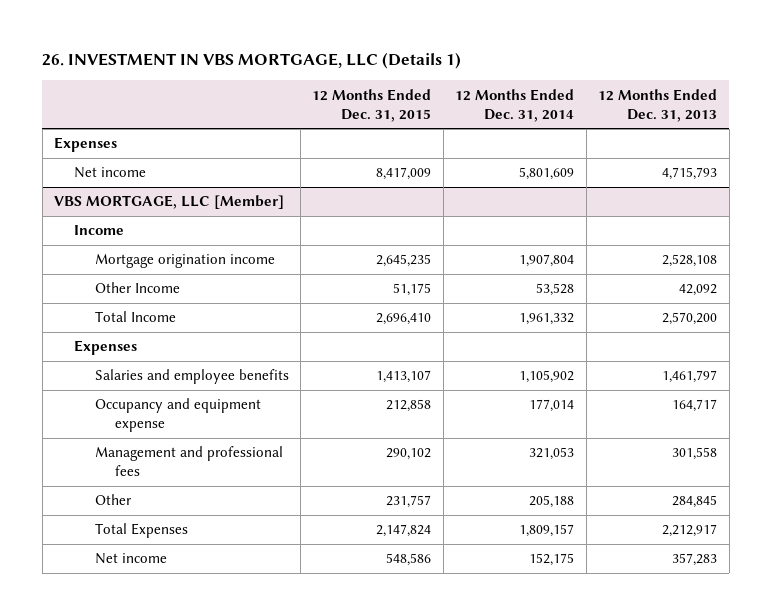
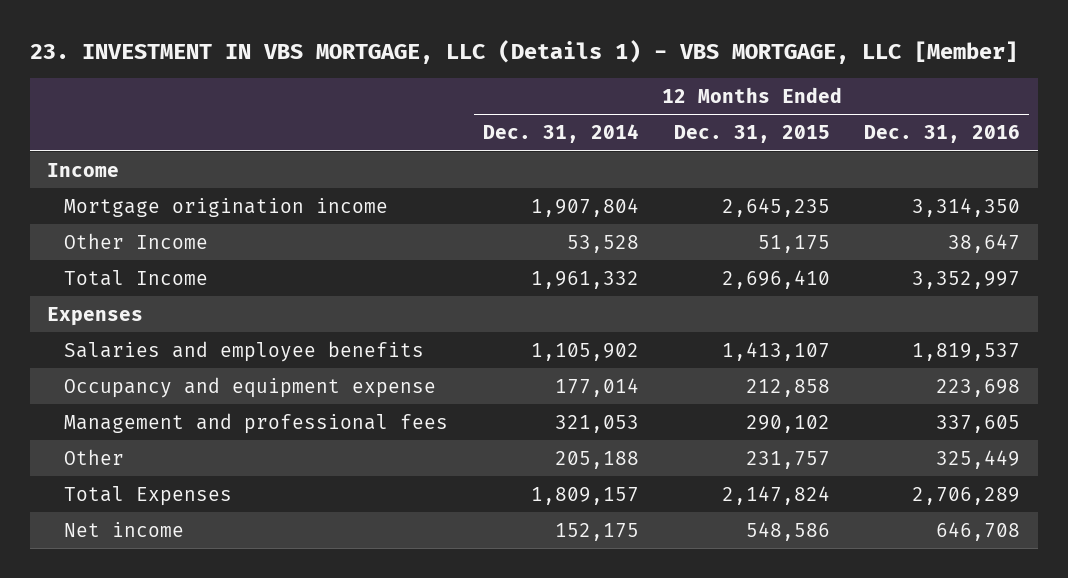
- 26. INVESTMENT IN VBS MORTGAGE, LLC (Details 1)
+ 23. INVESTMENT IN VBS MORTGAGE, LLC (Details 1) - VBS MORTGAGE, LLC [Member]
- | 12 Months Ended Dec. 31, 2015 | 12 Months Ended Dec. 31, 2014 | 12 Months Ended Dec. 31, 2013
+ | 12 Months Ended Dec. 31, 2014 | 12 Months Ended Dec. 31, 2015 | 12 Months Ended Dec. 31, 2016
- Expenses
- Net income | 8,417,009 | 5,801,609 | 4,715,793
- VBS MORTGAGE, LLC [Member]

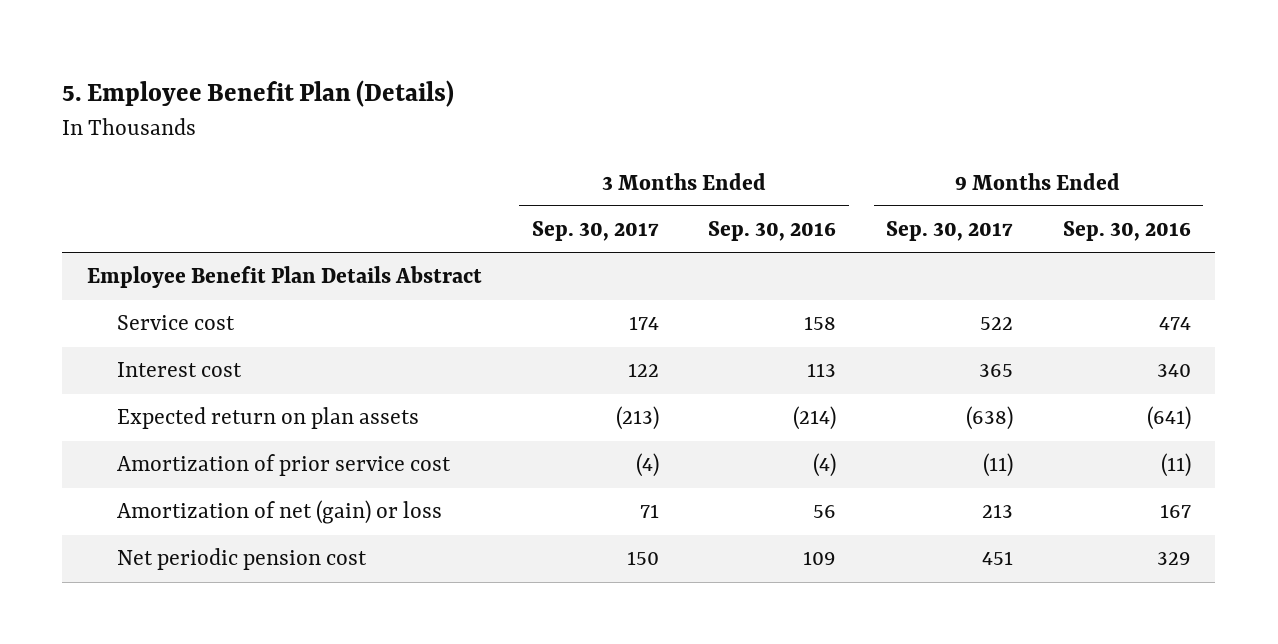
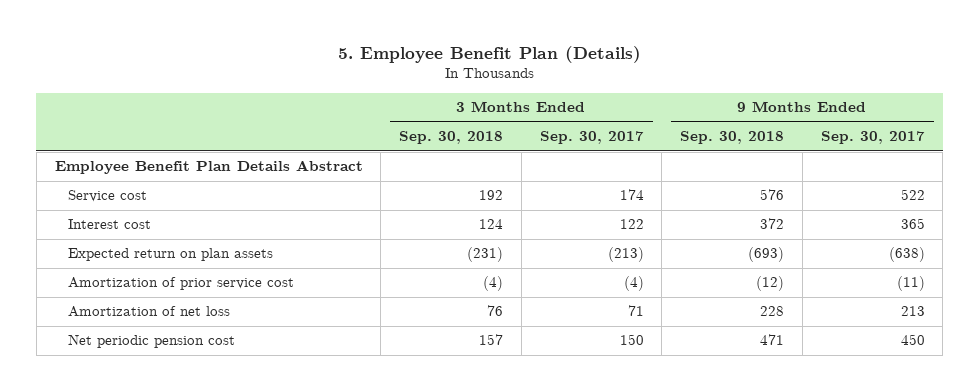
- | 3 Months Ended Sep. 30, 2017 | 3 Months Ended Sep. 30, 2016 | 9 Months Ended Sep. 30, 2017 | 9 Months Ended Sep. 30, 2016
+ | 3 Months Ended Sep. 30, 2018 | 3 Months Ended Sep. 30, 2017 | 9 Months Ended Sep. 30, 2018 | 9 Months Ended Sep. 30, 2017
- Amortization of net (gain) or loss | 71 | 56 | 213 | 167
- Net periodic pension cost | 150 | 109 | 451 | 329
+ Amortization of net loss | 76 | 71 | 228 | 213
+ Net periodic pension cost | 157 | 150 | 471 | 450

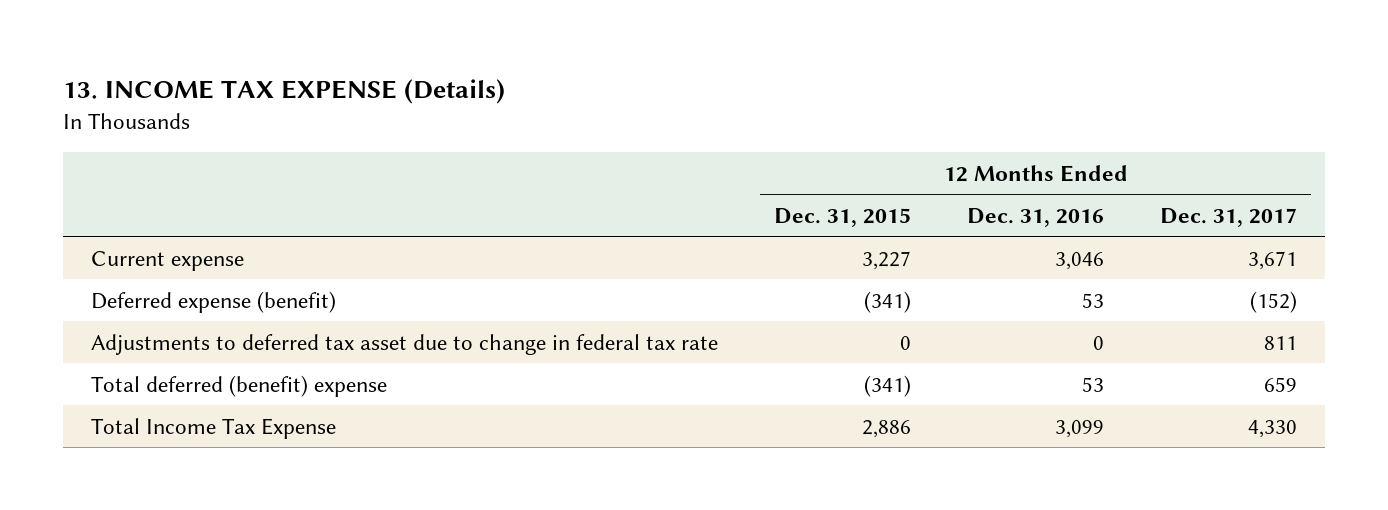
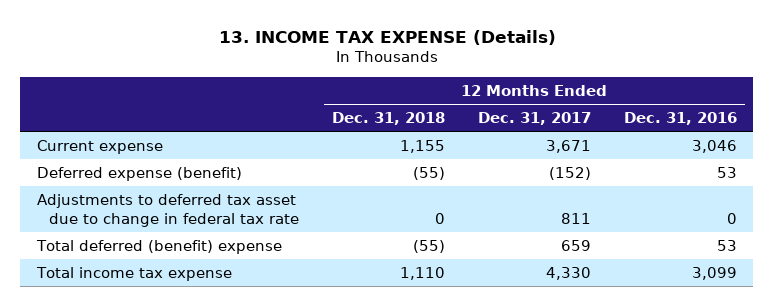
- | 12 Months Ended Dec. 31, 2015 | 12 Months Ended Dec. 31, 2016 | 12 Months Ended Dec. 31, 2017
+ | 12 Months Ended Dec. 31, 2018 | 12 Months Ended Dec. 31, 2017 | 12 Months Ended Dec. 31, 2016
- Total Income Tax Expense | 2,886 | 3,099 | 4,330
+ Total income tax expense | 1,110 | 4,330 | 3,099

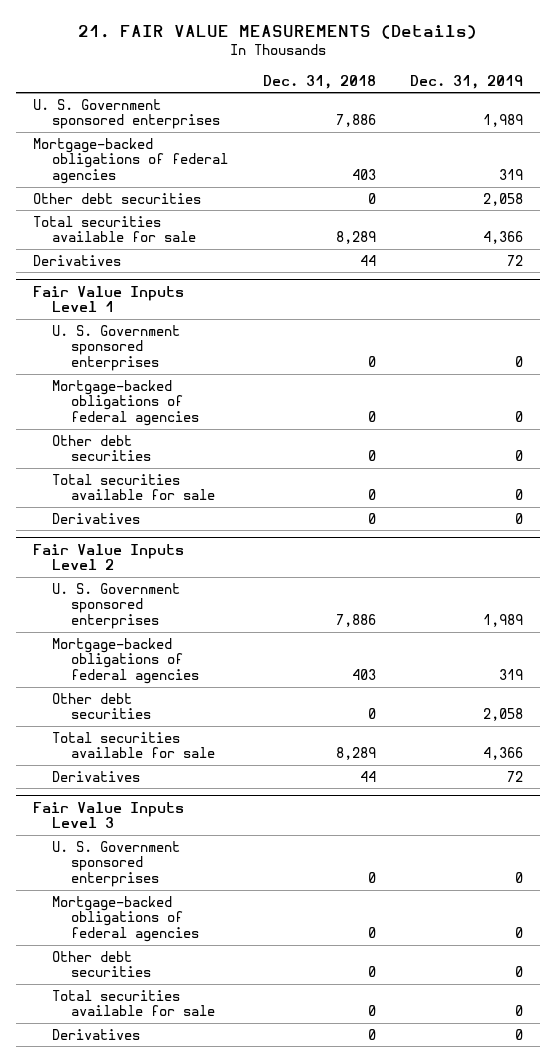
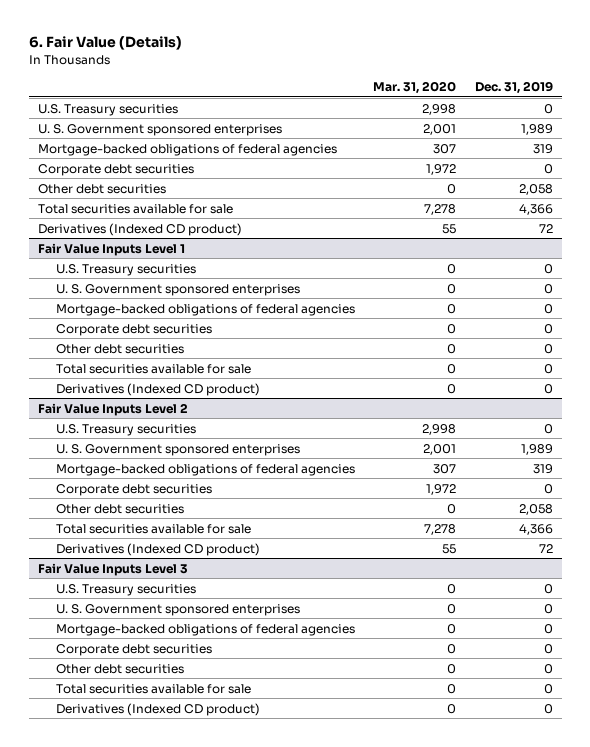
- 21. FAIR VALUE MEASUREMENTS (Details)
+ 6. Fair Value (Details)
- | Dec. 31, 2018 | Dec. 31, 2019
+ | Mar. 31, 2020 | Dec. 31, 2019
+ U.S. Treasury securities | 2,998 | 0
+ Corporate debt securities | 1,972 | 0
- Derivatives | 44 | 72
+ Derivatives (Indexed CD product) | 55 | 72
@ Fair Value Inputs Level 1
+ U.S. Treasury securities | 0 | 0
+ Corporate debt securities | 0 | 0
- Derivatives | 0 | 0
+ Derivatives (Indexed CD product) | 0 | 0
@ Fair Value Inputs Level 2
+ U.S. Treasury securities | 2,998 | 0
+ Corporate debt securities | 1,972 | 0
- Derivatives | 44 | 72
+ Derivatives (Indexed CD product) | 55 | 72
@ Fair Value Inputs Level 3
+ U.S. Treasury securities | 0 | 0
+ Corporate debt securities | 0 | 0
- Derivatives | 0 | 0
+ Derivatives (Indexed CD product) | 0 | 0

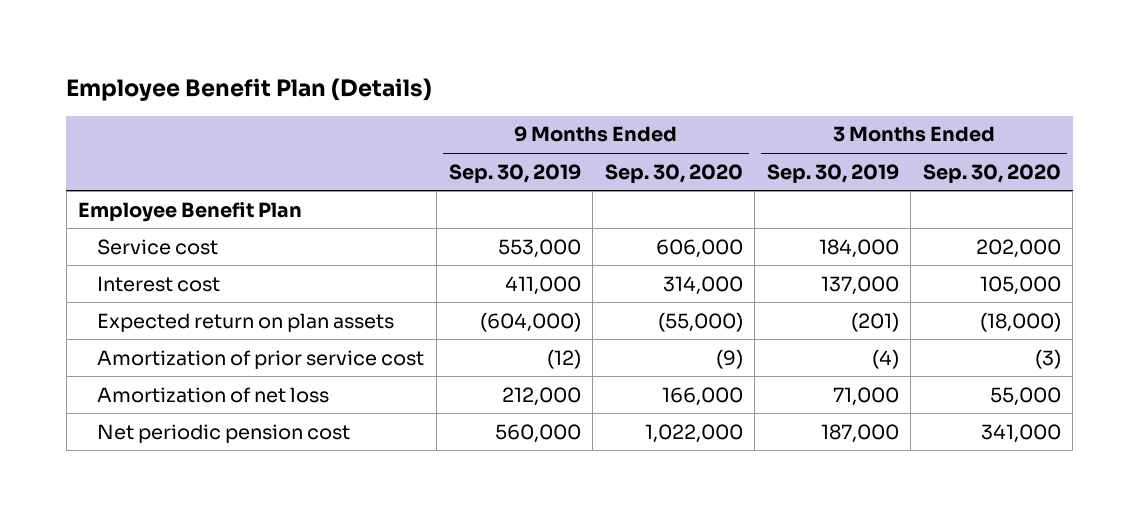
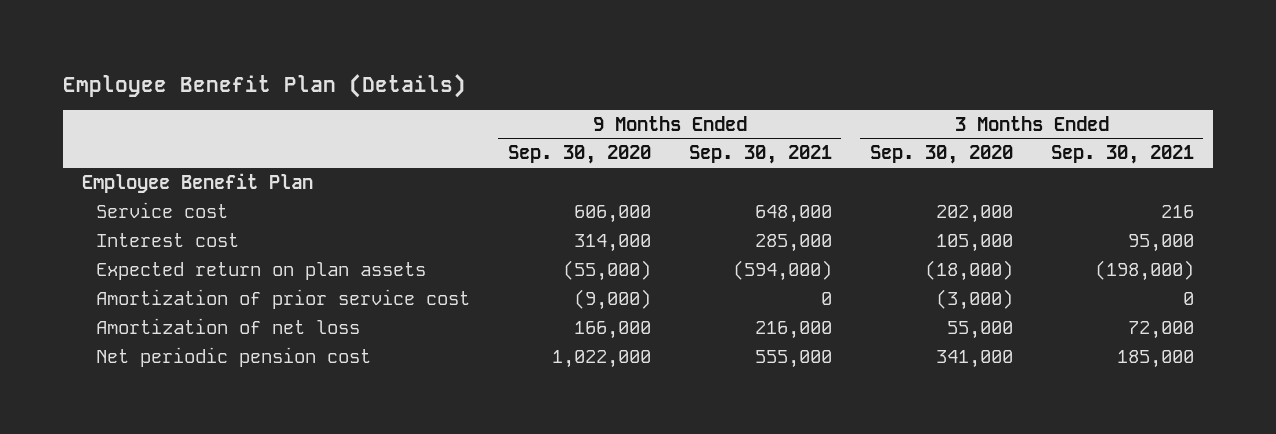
- | 9 Months Ended Sep. 30, 2019 | 9 Months Ended Sep. 30, 2020 | 3 Months Ended Sep. 30, 2019 | 3 Months Ended Sep. 30, 2020
+ | 9 Months Ended Sep. 30, 2020 | 9 Months Ended Sep. 30, 2021 | 3 Months Ended Sep. 30, 2020 | 3 Months Ended Sep. 30, 2021
- Amortization of prior service cost | (12) | (9) | (4) | (3)
+ Amortization of prior service cost | (9,000) | 0 | (3,000) | 0

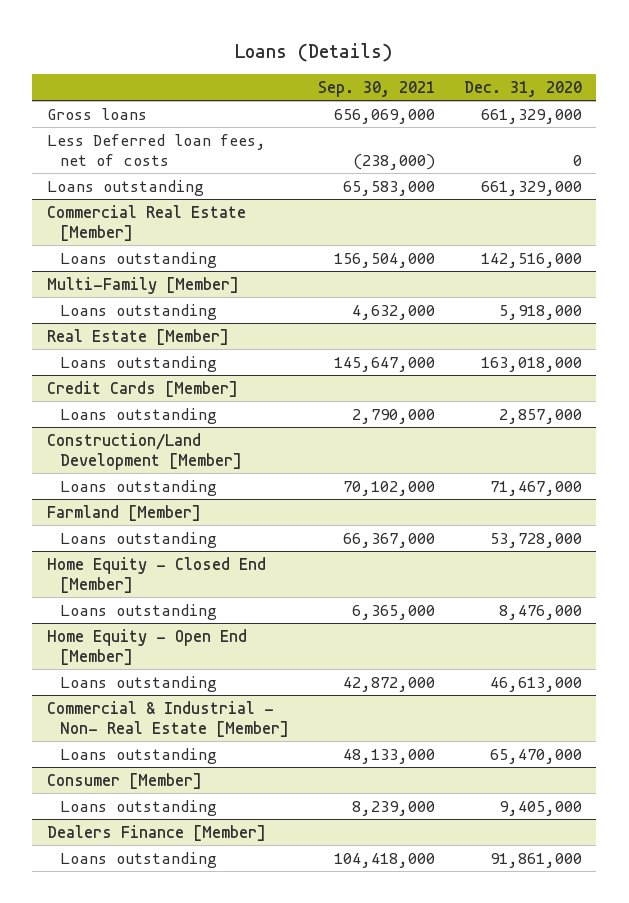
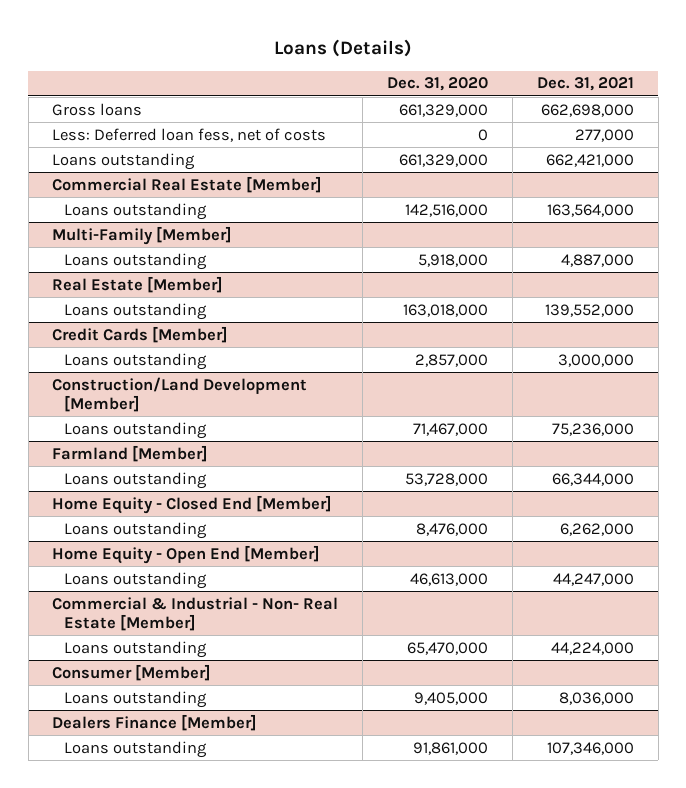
- | Sep. 30, 2021 | Dec. 31, 2020
+ | Dec. 31, 2020 | Dec. 31, 2021
- Less Deferred loan fees, net of costs | (238,000) | 0
+ Less: Deferred loan fess, net of costs | 0 | 277,000

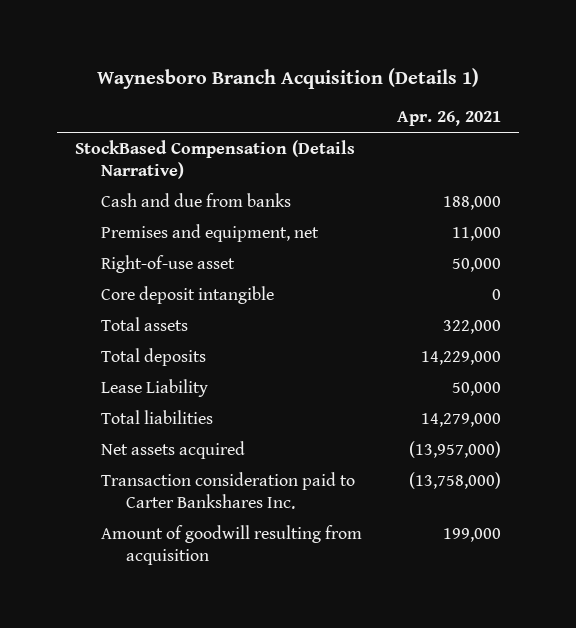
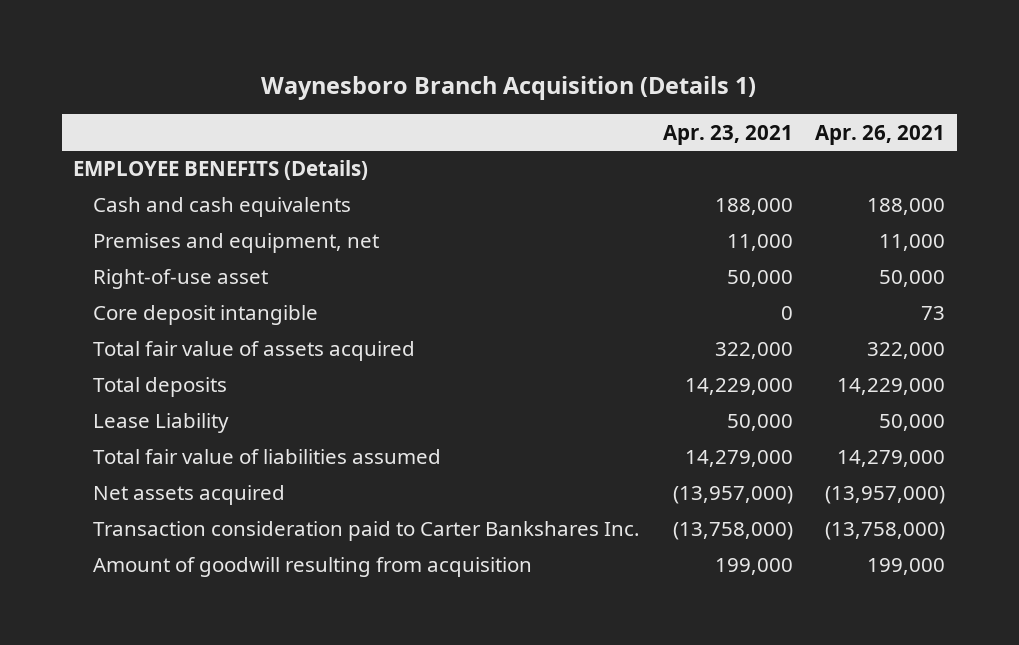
- | Apr. 26, 2021
+ | Apr. 23, 2021 | Apr. 26, 2021
- StockBased Compensation (Details Narrative)
- Cash and due from banks | 188,000
+ EMPLOYEE BENEFITS (Details)
+ Cash and cash equivalents | 188,000 | 188,000
- Core deposit intangible | 0
- Total assets | 322,000
+ Core deposit intangible | 0 | 73
+ Total fair value of assets acquired | 322,000 | 322,000
- Total liabilities | 14,279,000
+ Total fair value of liabilities assumed | 14,279,000 | 14,279,000

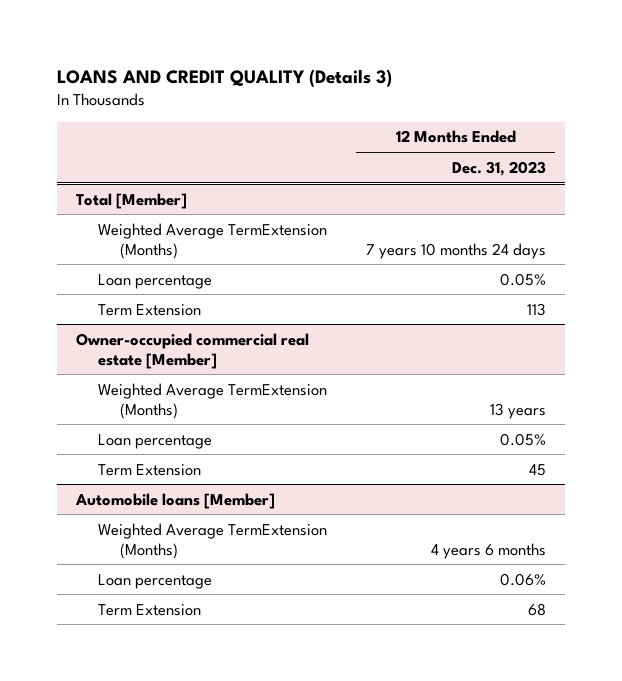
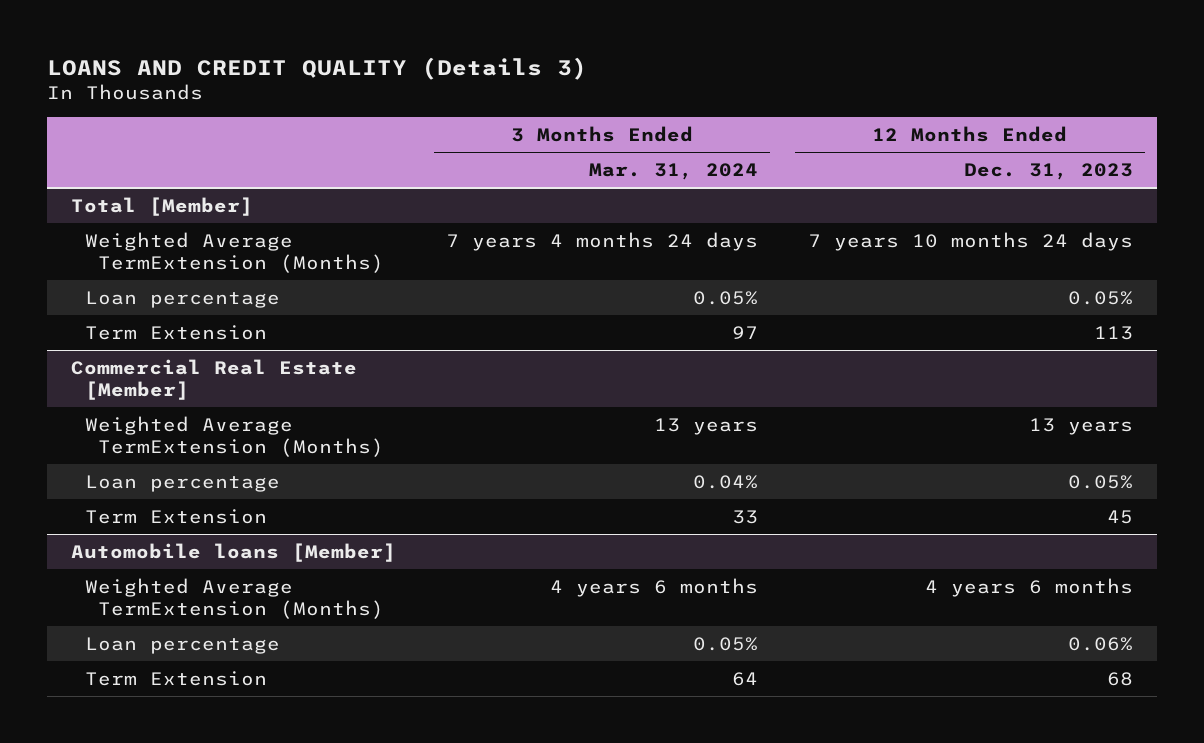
- | 12 Months Ended Dec. 31, 2023
+ | 3 Months Ended Mar. 31, 2024 | 12 Months Ended Dec. 31, 2023
- Owner-occupied commercial real estate [Member]
+ Commercial Real Estate [Member]

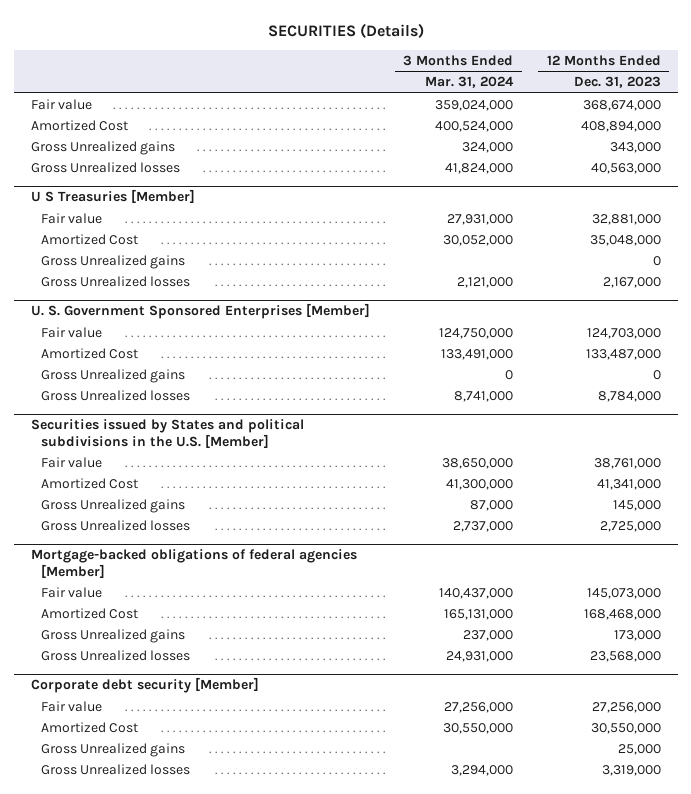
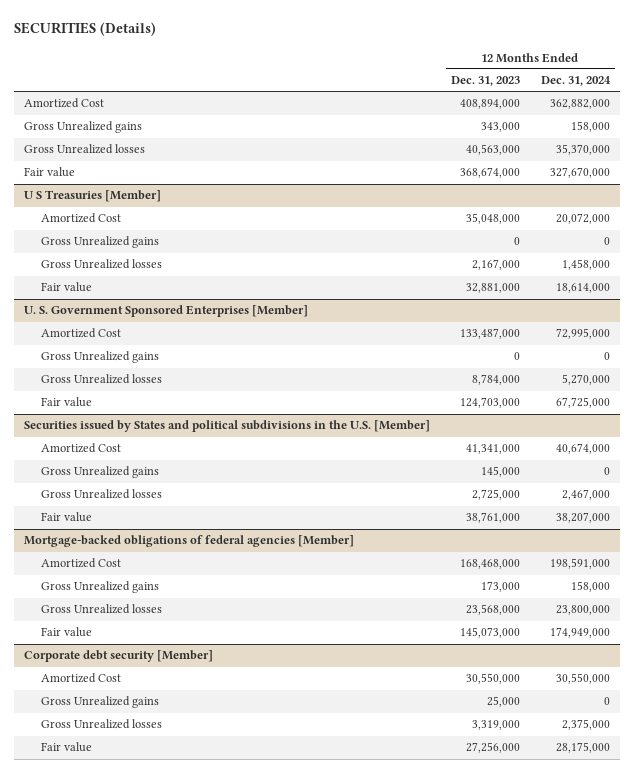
- | 3 Months Ended Mar. 31, 2024 | 12 Months Ended Dec. 31, 2023
+ | 12 Months Ended Dec. 31, 2023 | 12 Months Ended Dec. 31, 2024
moved down: Fair value | 368,674,000 | 327,670,000
@ U S Treasuries [Member]
moved down: Fair value | 32,881,000 | 18,614,000
@ U. S. Government Sponsored Enterprises [Member]
moved down: Fair value | 124,703,000 | 67,725,000
@ Securities issued by States and political subdivisions in the U.S. [Member]
moved down: Fair value | 38,761,000 | 38,207,000
@ Mortgage-backed obligations of federal agencies [Member]
moved down: Fair value | 145,073,000 | 174,949,000
@ Corporate debt security [Member]
moved down: Fair value | 27,256,000 | 28,175,000

